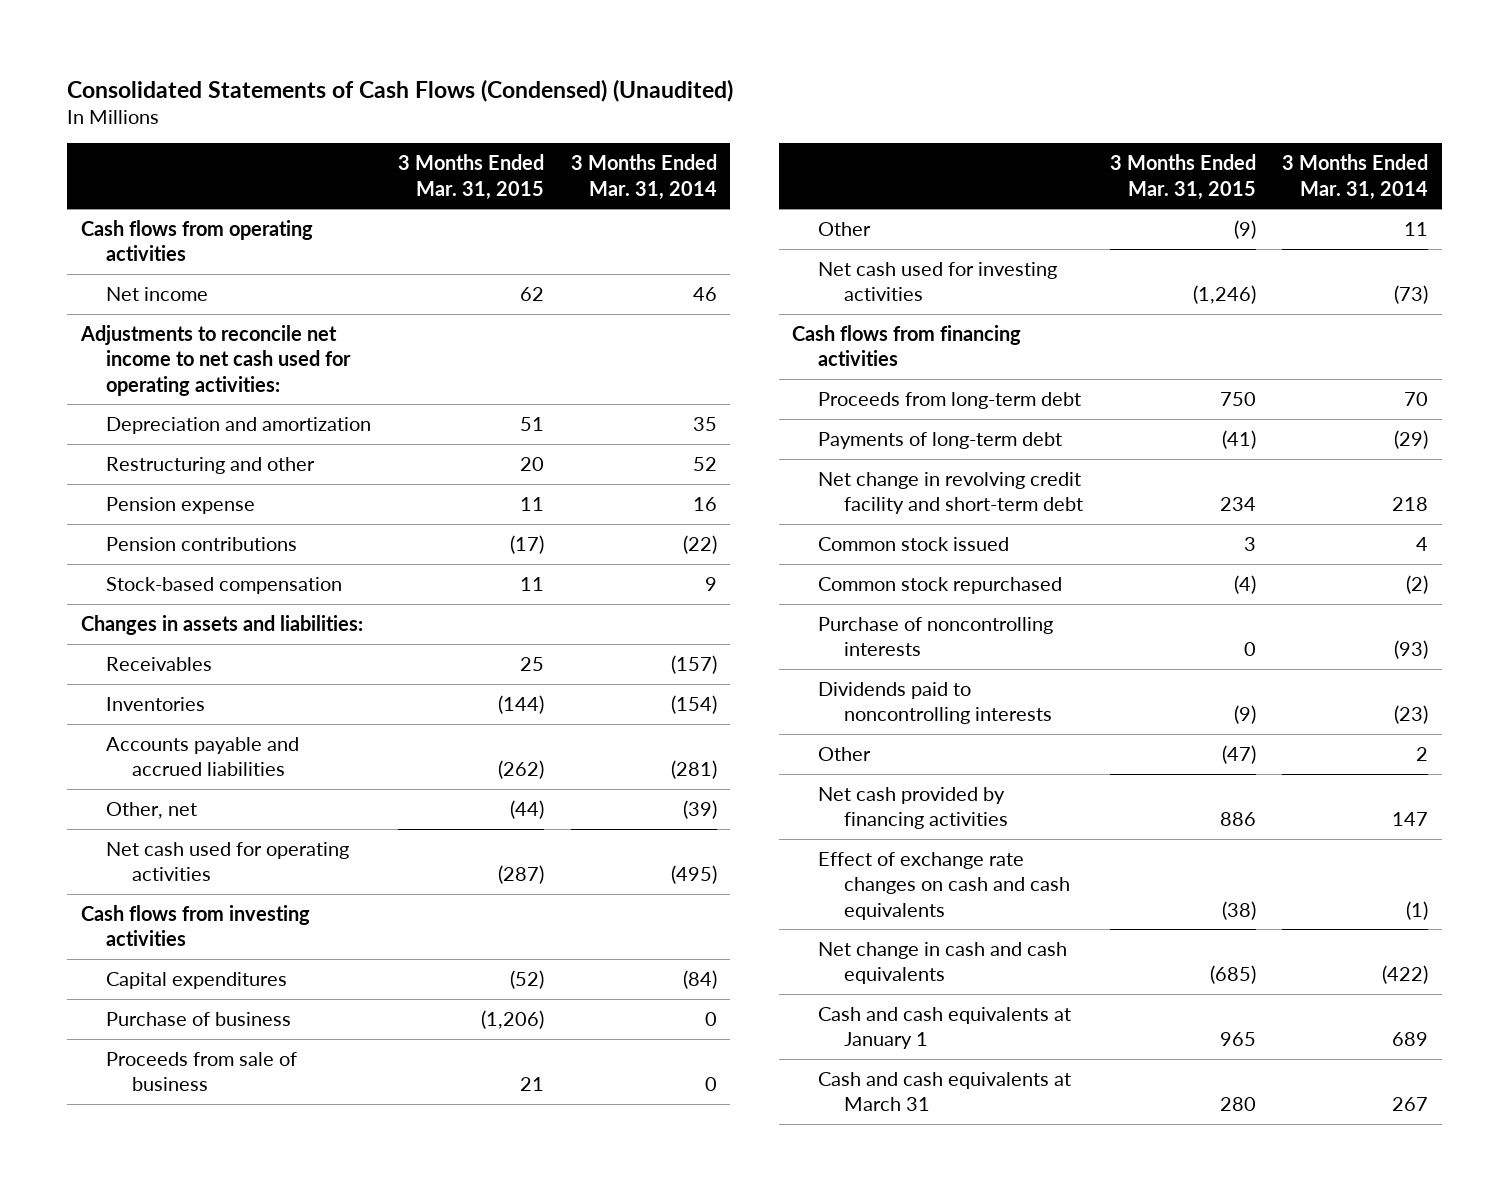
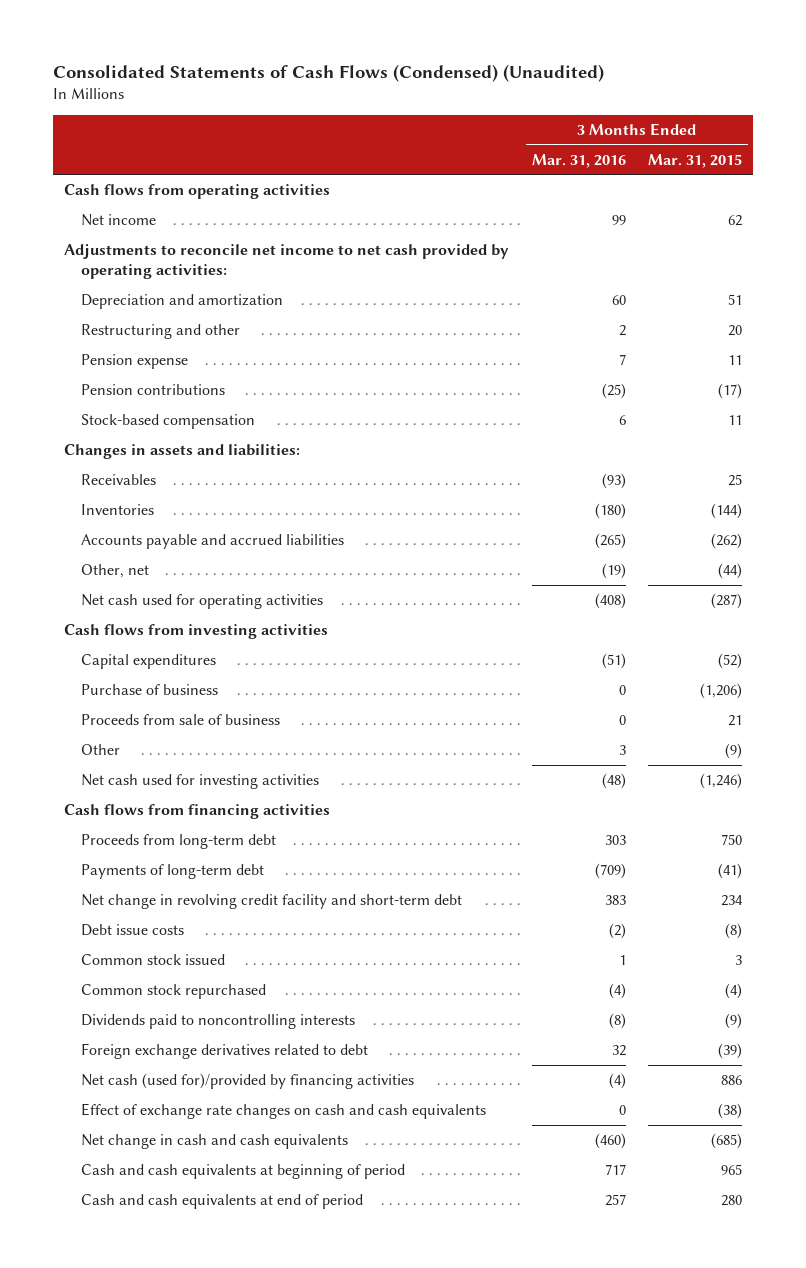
- | 3 Months Ended Mar. 31, 2015 | 3 Months Ended Mar. 31, 2014
+ | 3 Months Ended Mar. 31, 2016 | 3 Months Ended Mar. 31, 2015
- Adjustments to reconcile net income to net cash used for operating activities:
+ Adjustments to reconcile net income to net cash provided by operating activities:
+ Debt issue costs | (2) | (8)
- Purchase of noncontrolling interests | 0 | (93)
- Other | (47) | 2
- Net cash provided by financing activities | 886 | 147
+ Foreign exchange derivatives related to debt | 32 | (39)
+ Net cash (used for)/provided by financing activities | (4) | 886
- Cash and cash equivalents at January 1 | 965 | 689
- Cash and cash equivalents at March 31 | 280 | 267
+ Cash and cash equivalents at beginning of period | 717 | 965
+ Cash and cash equivalents at end of period | 257 | 280

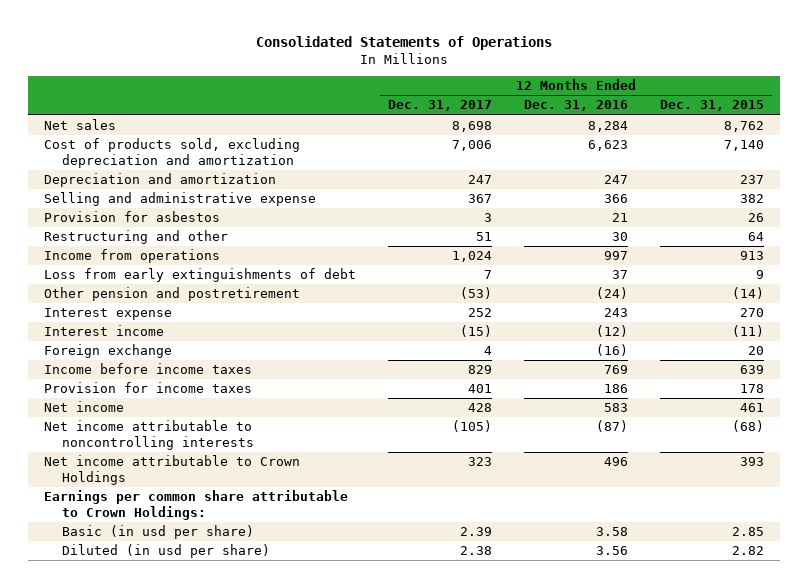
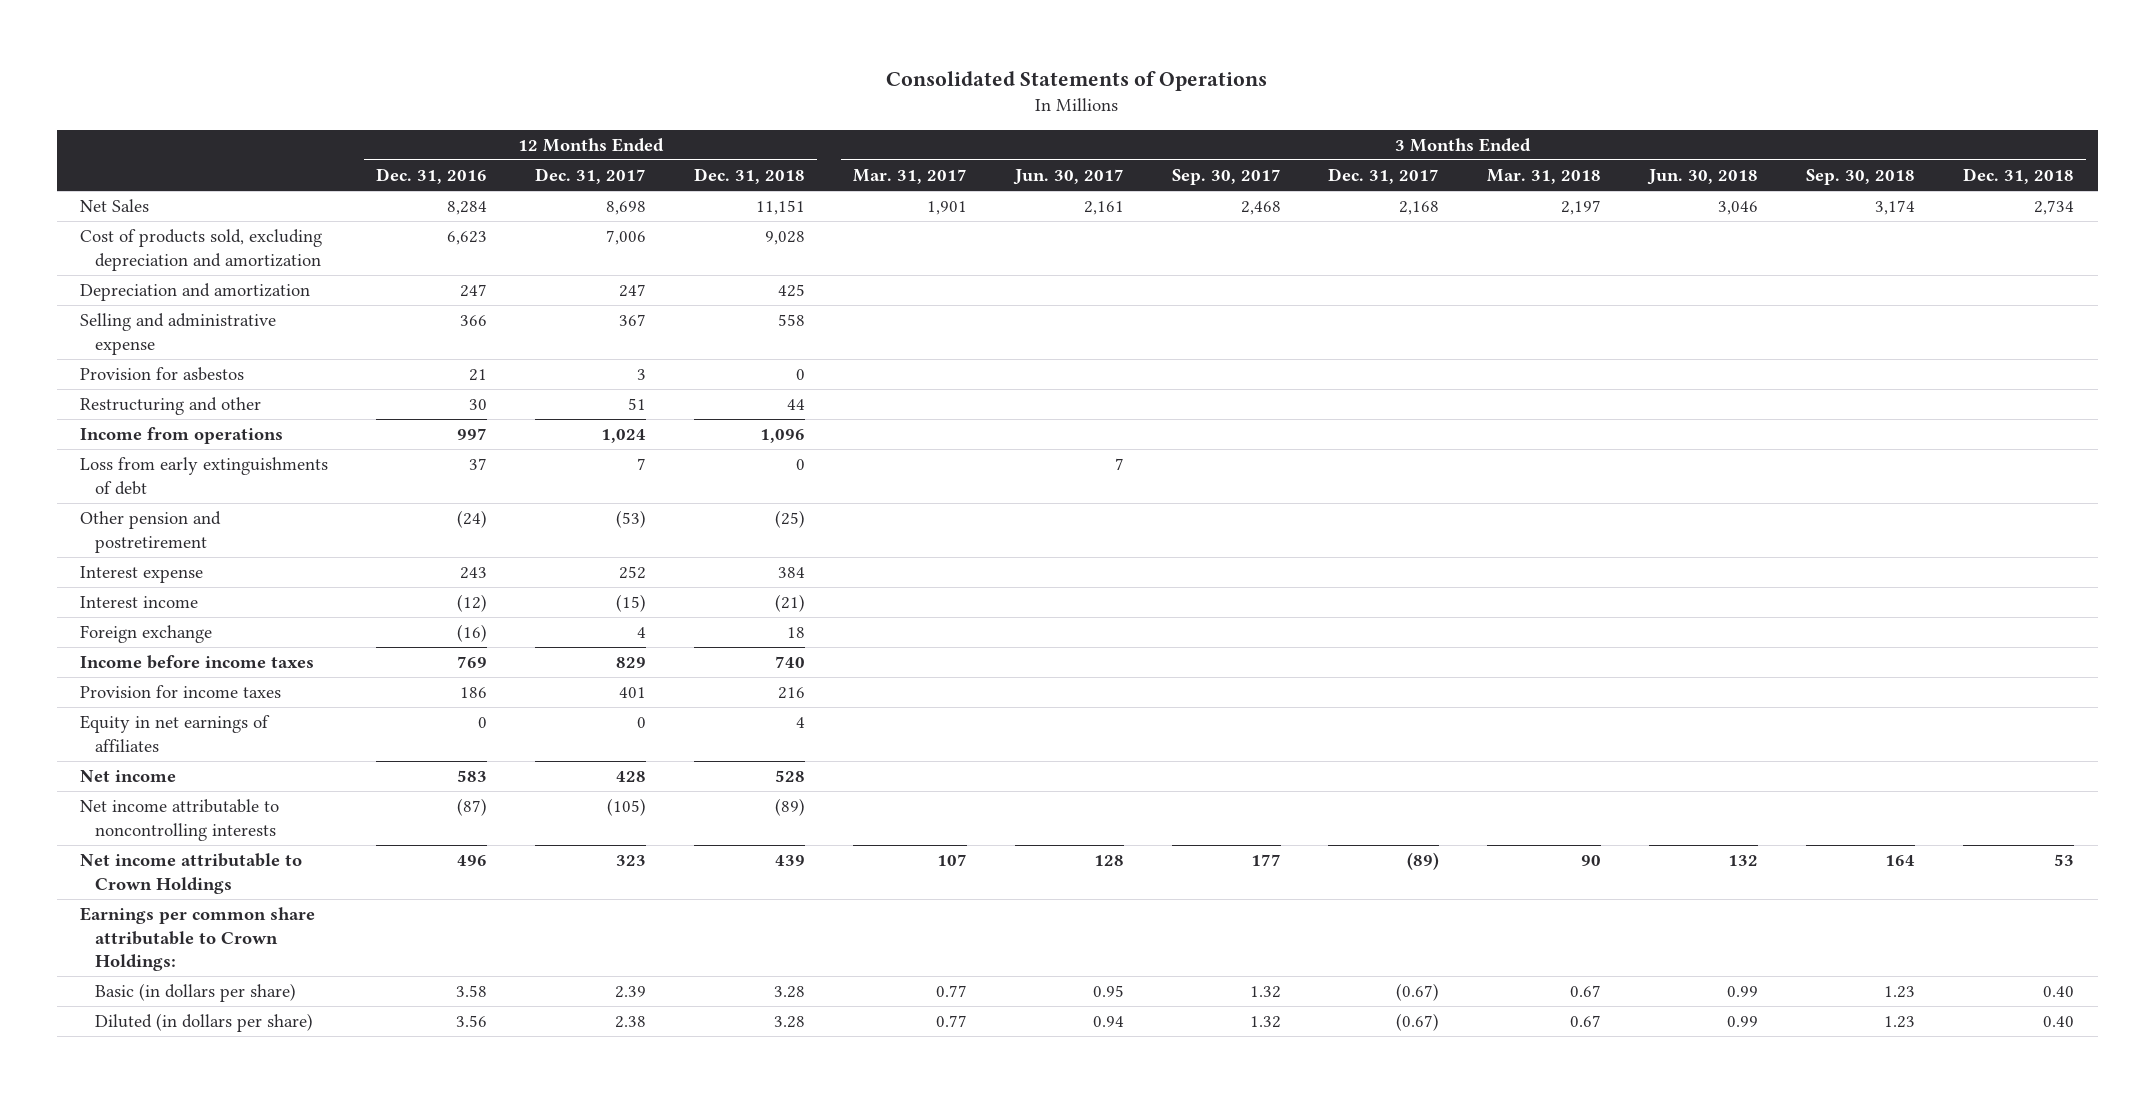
- | 12 Months Ended Dec. 31, 2017 | 12 Months Ended Dec. 31, 2016 | 12 Months Ended Dec. 31, 2015
+ | 12 Months Ended Dec. 31, 2016 | 12 Months Ended Dec. 31, 2017 | 12 Months Ended Dec. 31, 2018 | 3 Months Ended Mar. 31, 2017 | 3 Months Ended Jun. 30, 2017 | 3 Months Ended Sep. 30, 2017 | 3 Months Ended Dec. 31, 2017 | 3 Months Ended Mar. 31, 2018 | 3 Months Ended Jun. 30, 2018 | 3 Months Ended Sep. 30, 2018 | 3 Months Ended Dec. 31, 2018
- Net sales | 8,698 | 8,284 | 8,762
+ Net Sales | 8,284 | 8,698 | 11,151 | 1,901 | 2,161 | 2,468 | 2,168 | 2,197 | 3,046 | 3,174 | 2,734
+ Equity in net earnings of affiliates | 0 | 0 | 4 | | | | | | | |
- Basic (in usd per share) | 2.39 | 3.58 | 2.85
- Diluted (in usd per share) | 2.38 | 3.56 | 2.82
+ Basic (in dollars per share) | 3.58 | 2.39 | 3.28 | 0.77 | 0.95 | 1.32 | (0.67) | 0.67 | 0.99 | 1.23 | 0.40
+ Diluted (in dollars per share) | 3.56 | 2.38 | 3.28 | 0.77 | 0.94 | 1.32 | (0.67) | 0.67 | 0.99 | 1.23 | 0.40

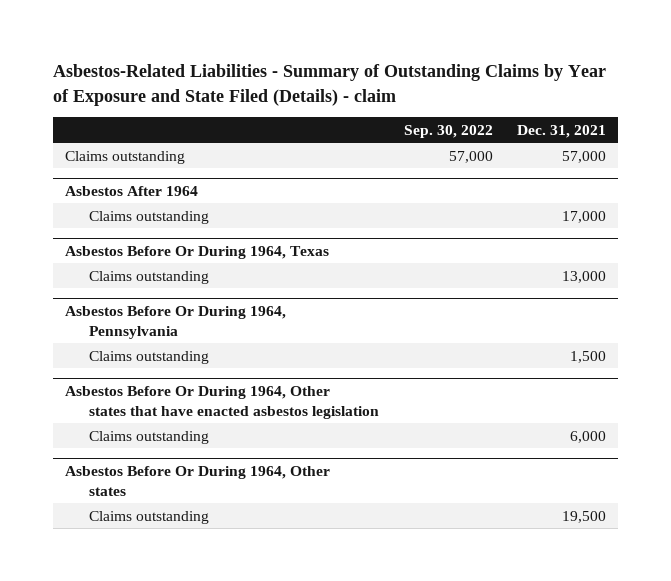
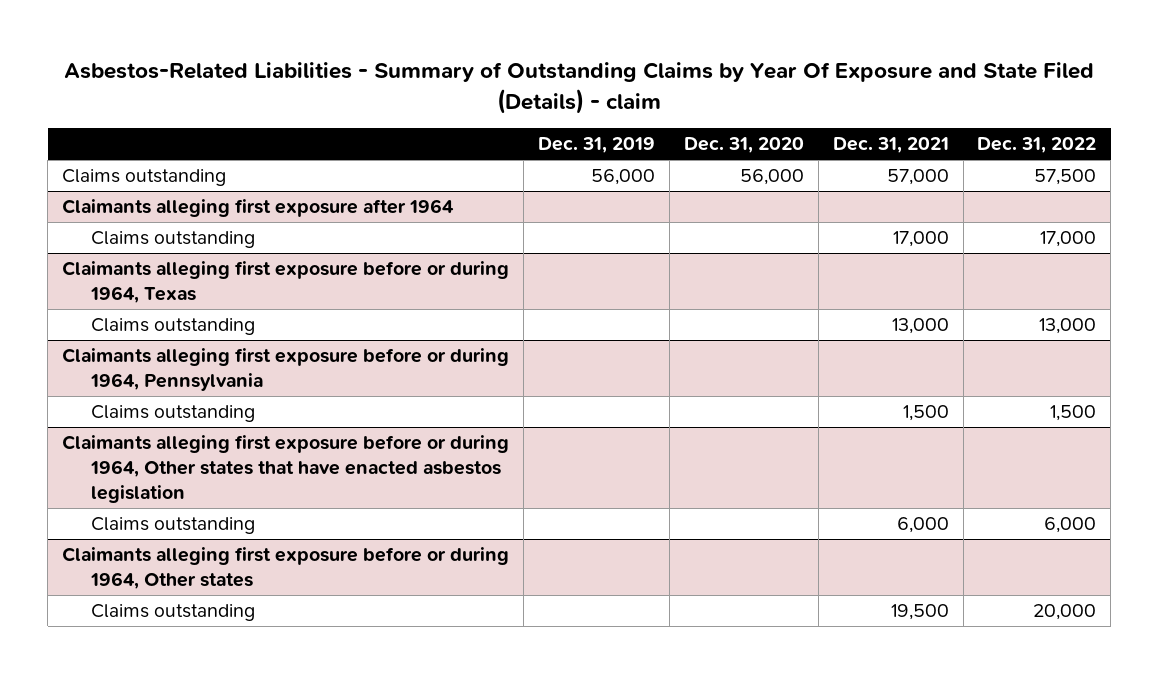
- Asbestos-Related Liabilities - Summary of Outstanding Claims by Year of Exposure and State Filed (Details) - claim
+ Asbestos-Related Liabilities - Summary of Outstanding Claims by Year Of Exposure and State Filed (Details) - claim
- | Sep. 30, 2022 | Dec. 31, 2021
+ | Dec. 31, 2019 | Dec. 31, 2020 | Dec. 31, 2021 | Dec. 31, 2022
- Asbestos After 1964
+ Claimants alleging first exposure after 1964
- Asbestos Before Or During 1964, Texas
+ Claimants alleging first exposure before or during 1964, Texas
- Asbestos Before Or During 1964, Pennsylvania
+ Claimants alleging first exposure before or during 1964, Pennsylvania
- Asbestos Before Or During 1964, Other states that have enacted asbestos legislation
+ Claimants alleging first exposure before or during 1964, Other states that have enacted asbestos legislation
- Asbestos Before Or During 1964, Other states
+ Claimants alleging first exposure before or during 1964, Other states

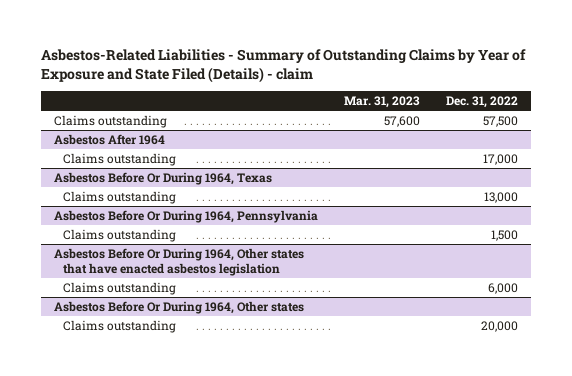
- Asbestos-Related Liabilities - Summary of Outstanding Claims by Year Of Exposure and State Filed (Details) - claim
+ Asbestos-Related Liabilities - Summary of Outstanding Claims by Year of Exposure and State Filed (Details) - claim
- | Dec. 31, 2019 | Dec. 31, 2020 | Dec. 31, 2021 | Dec. 31, 2022
+ | Mar. 31, 2023 | Dec. 31, 2022
- Claimants alleging first exposure after 1964
+ Asbestos After 1964
- Claimants alleging first exposure before or during 1964, Texas
+ Asbestos Before Or During 1964, Texas
- Claimants alleging first exposure before or during 1964, Pennsylvania
+ Asbestos Before Or During 1964, Pennsylvania
- Claimants alleging first exposure before or during 1964, Other states that have enacted asbestos legislation
+ Asbestos Before Or During 1964, Other states that have enacted asbestos legislation
- Claimants alleging first exposure before or during 1964, Other states
+ Asbestos Before Or During 1964, Other states

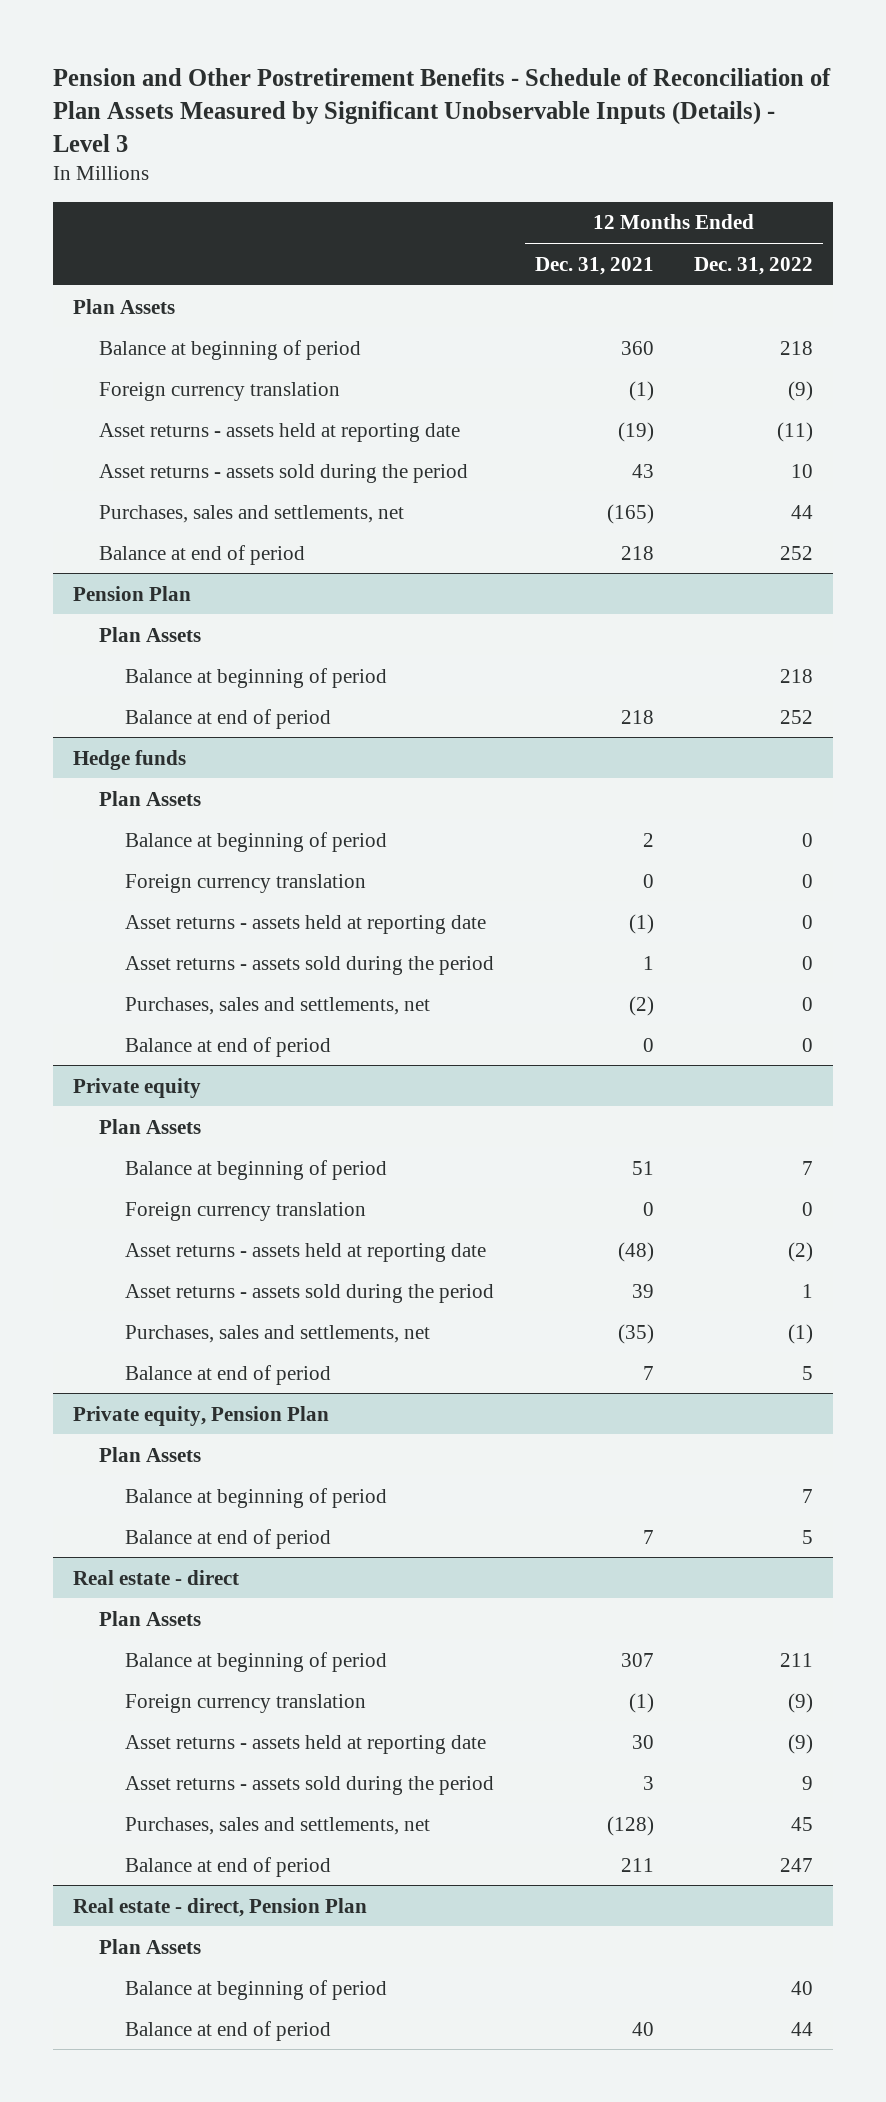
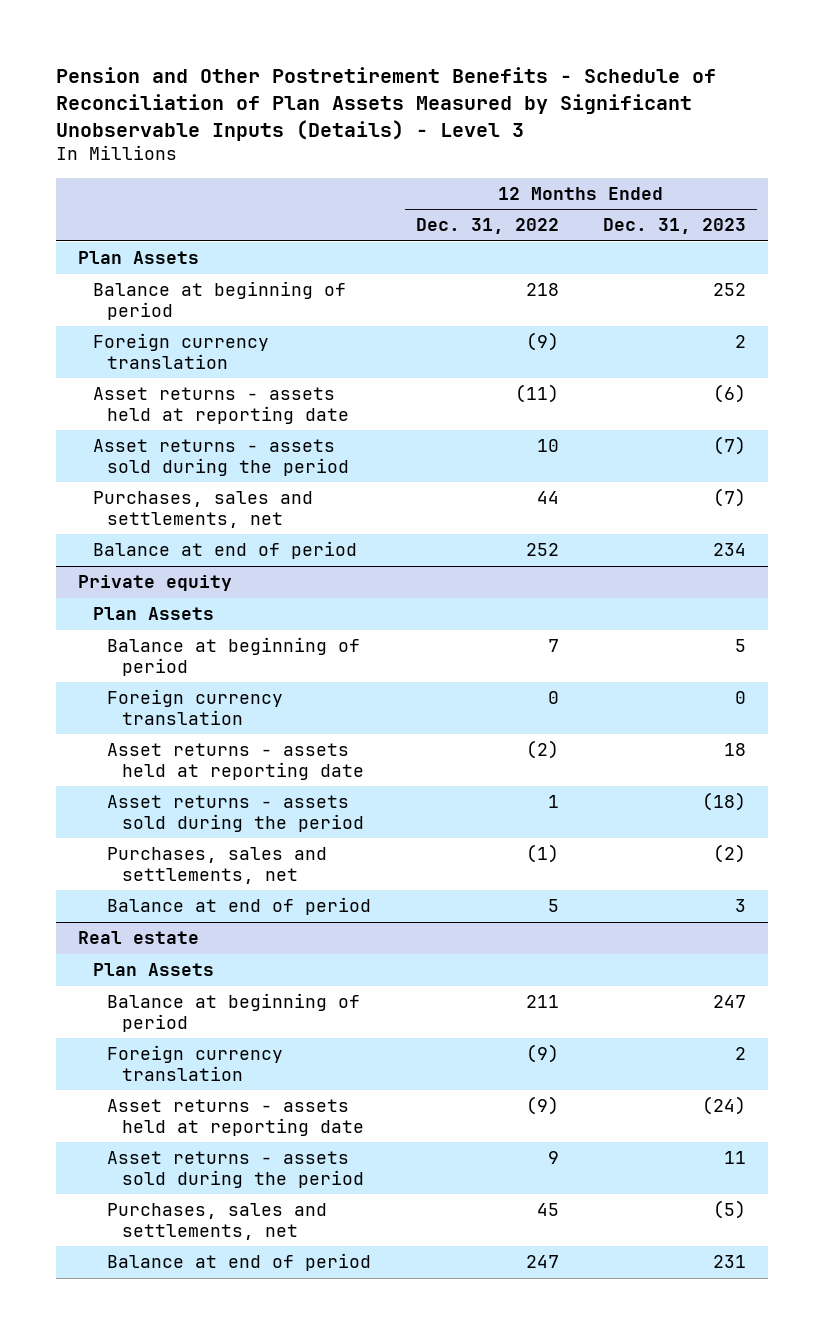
- | 12 Months Ended Dec. 31, 2021 | 12 Months Ended Dec. 31, 2022
+ | 12 Months Ended Dec. 31, 2022 | 12 Months Ended Dec. 31, 2023
- Pension Plan
- Plan Assets
- Balance at beginning of period | | 218
- Balance at end of period | 218 | 252
- Hedge funds
- Plan Assets
- Balance at beginning of period | 2 | 0
- Foreign currency translation | 0 | 0
- Asset returns - assets held at reporting date | (1) | 0
- Asset returns - assets sold during the period | 1 | 0
- Purchases, sales and settlements, net | (2) | 0
- Balance at end of period | 0 | 0
- Private equity, Pension Plan
- Plan Assets
- Balance at beginning of period | | 7
- Balance at end of period | 7 | 5
- Real estate - direct
+ Real estate
- Real estate - direct, Pension Plan
- Plan Assets
- Balance at beginning of period | | 40
- Balance at end of period | 40 | 44

